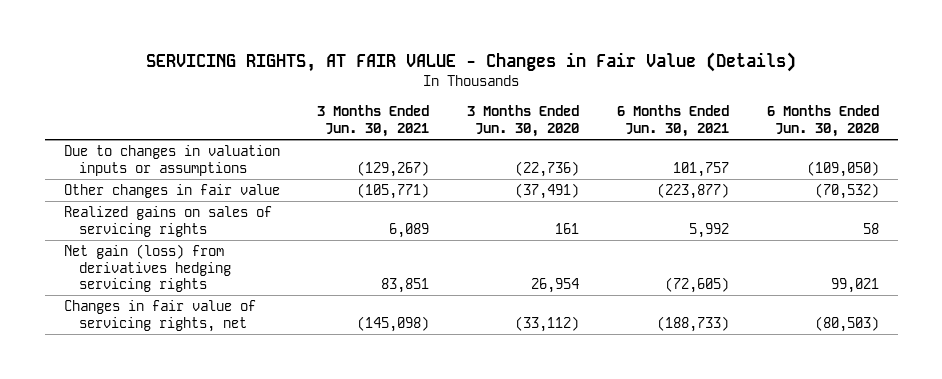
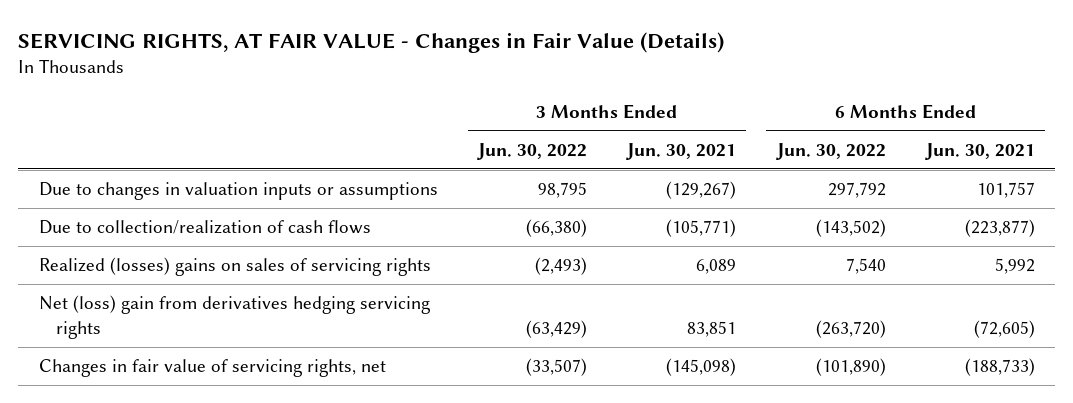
- | 3 Months Ended Jun. 30, 2021 | 3 Months Ended Jun. 30, 2020 | 6 Months Ended Jun. 30, 2021 | 6 Months Ended Jun. 30, 2020
+ | 3 Months Ended Jun. 30, 2022 | 3 Months Ended Jun. 30, 2021 | 6 Months Ended Jun. 30, 2022 | 6 Months Ended Jun. 30, 2021
- Other changes in fair value | (105,771) | (37,491) | (223,877) | (70,532)
- Realized gains on sales of servicing rights | 6,089 | 161 | 5,992 | 58
- Net gain (loss) from derivatives hedging servicing rights | 83,851 | 26,954 | (72,605) | 99,021
+ Due to collection/realization of cash flows | (66,380) | (105,771) | (143,502) | (223,877)
+ Realized (losses) gains on sales of servicing rights | (2,493) | 6,089 | 7,540 | 5,992
+ Net (loss) gain from derivatives hedging servicing rights | (63,429) | 83,851 | (263,720) | (72,605)

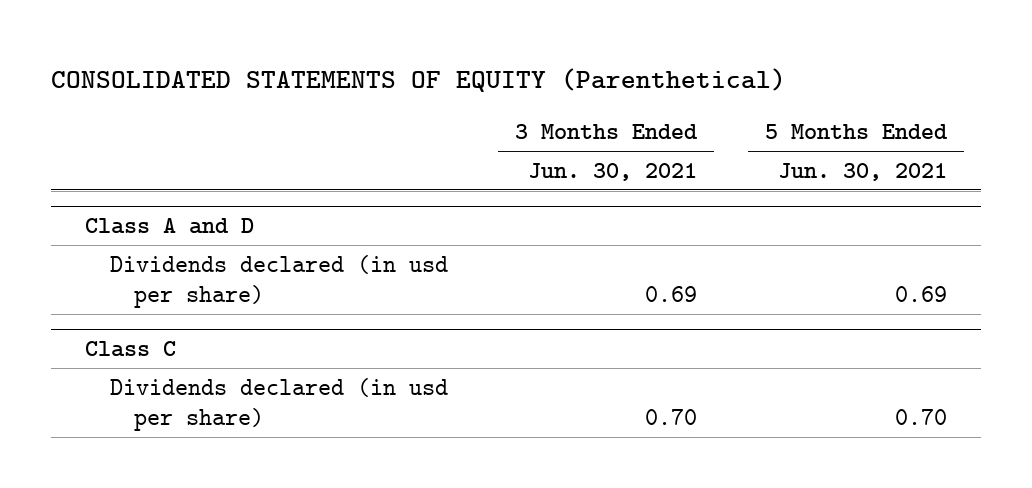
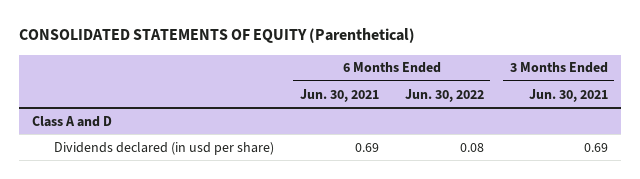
- | 3 Months Ended Jun. 30, 2021 | 5 Months Ended Jun. 30, 2021
+ | 6 Months Ended Jun. 30, 2021 | 6 Months Ended Jun. 30, 2022 | 3 Months Ended Jun. 30, 2021
- Class C
- Dividends declared (in usd per share) | 0.70 | 0.70

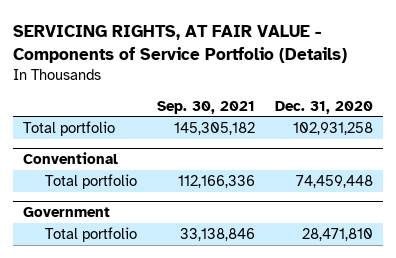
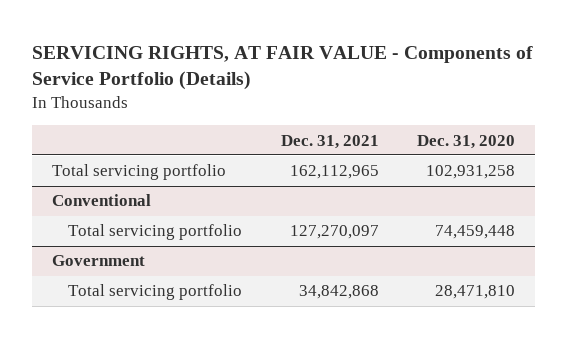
- | Sep. 30, 2021 | Dec. 31, 2020
+ | Dec. 31, 2021 | Dec. 31, 2020
- Total portfolio | 145,305,182 | 102,931,258
+ Total servicing portfolio | 162,112,965 | 102,931,258
@ Conventional
- Total portfolio | 112,166,336 | 74,459,448
+ Total servicing portfolio | 127,270,097 | 74,459,448
@ Government
- Total portfolio | 33,138,846 | 28,471,810
+ Total servicing portfolio | 34,842,868 | 28,471,810

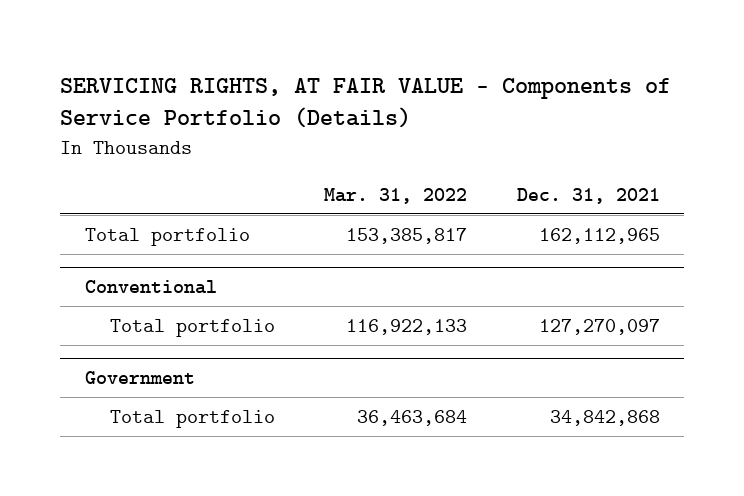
- | Dec. 31, 2021 | Dec. 31, 2020
+ | Mar. 31, 2022 | Dec. 31, 2021
- Total servicing portfolio | 162,112,965 | 102,931,258
+ Total portfolio | 153,385,817 | 162,112,965
@ Conventional
- Total servicing portfolio | 127,270,097 | 74,459,448
+ Total portfolio | 116,922,133 | 127,270,097
@ Government
- Total servicing portfolio | 34,842,868 | 28,471,810
+ Total portfolio | 36,463,684 | 34,842,868

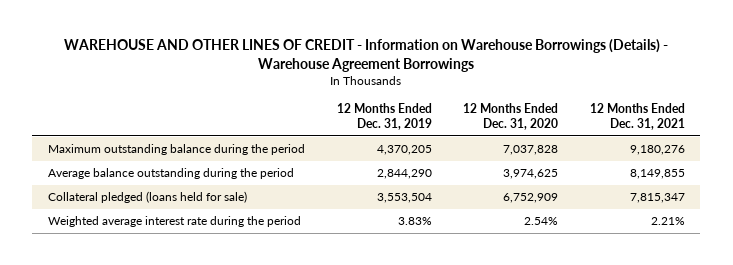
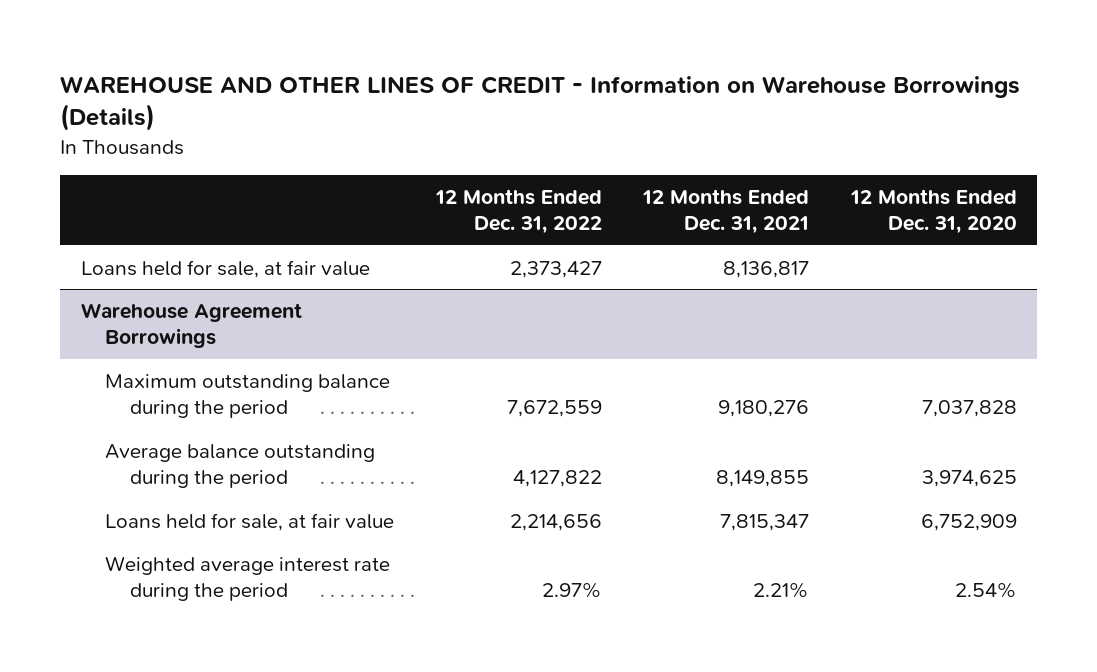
- WAREHOUSE AND OTHER LINES OF CREDIT - Information on Warehouse Borrowings (Details) - Warehouse Agreement Borrowings
+ WAREHOUSE AND OTHER LINES OF CREDIT - Information on Warehouse Borrowings (Details)
- | 12 Months Ended Dec. 31, 2019 | 12 Months Ended Dec. 31, 2020 | 12 Months Ended Dec. 31, 2021
+ | 12 Months Ended Dec. 31, 2022 | 12 Months Ended Dec. 31, 2021 | 12 Months Ended Dec. 31, 2020
+ Loans held for sale, at fair value | 2,373,427 | 8,136,817 |
+ Warehouse Agreement Borrowings
- Collateral pledged (loans held for sale) | 3,553,504 | 6,752,909 | 7,815,347
+ Loans held for sale, at fair value | 2,214,656 | 7,815,347 | 6,752,909

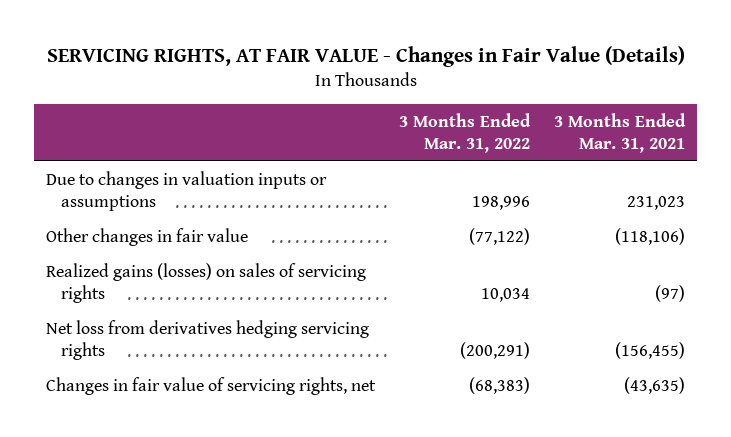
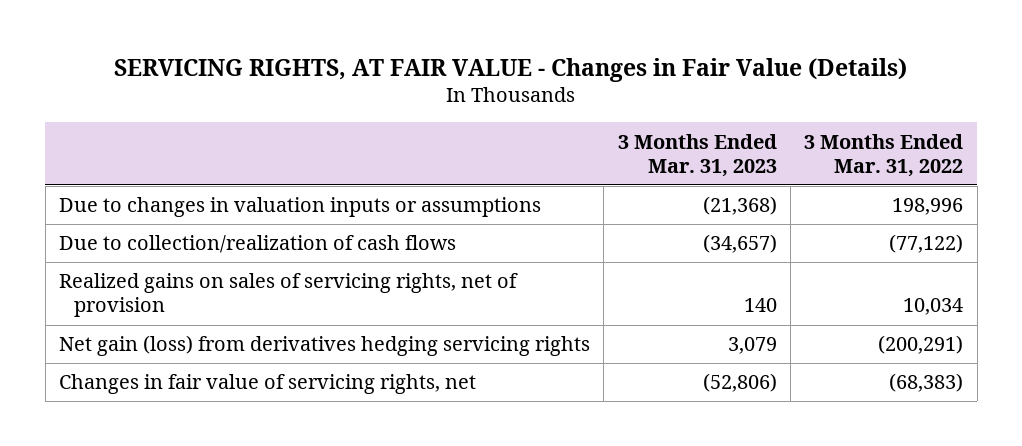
- | 3 Months Ended Mar. 31, 2022 | 3 Months Ended Mar. 31, 2021
+ | 3 Months Ended Mar. 31, 2023 | 3 Months Ended Mar. 31, 2022
- Other changes in fair value | (77,122) | (118,106)
- Realized gains (losses) on sales of servicing rights | 10,034 | (97)
- Net loss from derivatives hedging servicing rights | (200,291) | (156,455)
+ Due to collection/realization of cash flows | (34,657) | (77,122)
+ Realized gains on sales of servicing rights, net of provision | 140 | 10,034
+ Net gain (loss) from derivatives hedging servicing rights | 3,079 | (200,291)

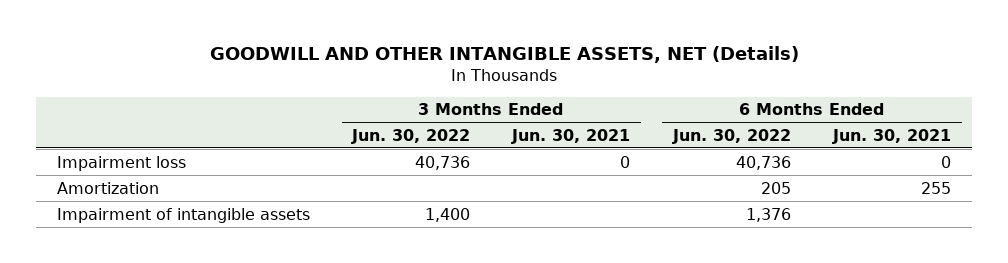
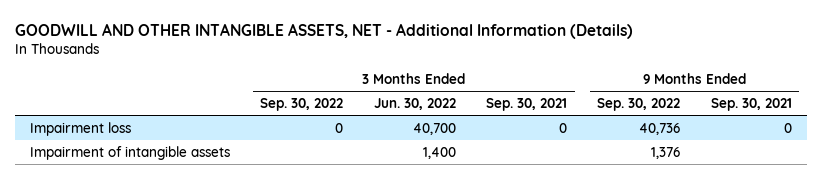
- GOODWILL AND OTHER INTANGIBLE ASSETS, NET (Details)
+ GOODWILL AND OTHER INTANGIBLE ASSETS, NET - Additional Information (Details)
- | 3 Months Ended Jun. 30, 2022 | 3 Months Ended Jun. 30, 2021 | 6 Months Ended Jun. 30, 2022 | 6 Months Ended Jun. 30, 2021
+ | 3 Months Ended Sep. 30, 2022 | 3 Months Ended Jun. 30, 2022 | 3 Months Ended Sep. 30, 2021 | 9 Months Ended Sep. 30, 2022 | 9 Months Ended Sep. 30, 2021
- Impairment loss | 40,736 | 0 | 40,736 | 0
- Amortization | | | 205 | 255
+ Impairment loss | 0 | 40,700 | 0 | 40,736 | 0

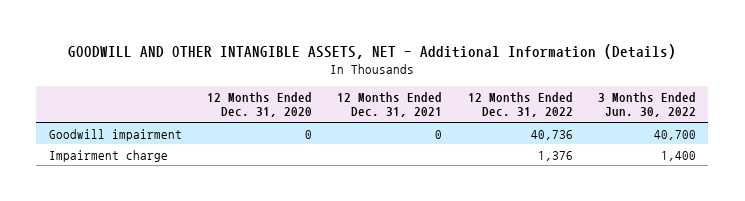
- | 3 Months Ended Sep. 30, 2022 | 3 Months Ended Jun. 30, 2022 | 3 Months Ended Sep. 30, 2021 | 9 Months Ended Sep. 30, 2022 | 9 Months Ended Sep. 30, 2021
+ | 12 Months Ended Dec. 31, 2020 | 12 Months Ended Dec. 31, 2021 | 12 Months Ended Dec. 31, 2022 | 3 Months Ended Jun. 30, 2022
- Impairment loss | 0 | 40,700 | 0 | 40,736 | 0
- Impairment of intangible assets | | 1,400 | | 1,376 |
+ Goodwill impairment | 0 | 0 | 40,736 | 40,700
+ Impairment charge | | | 1,376 | 1,400

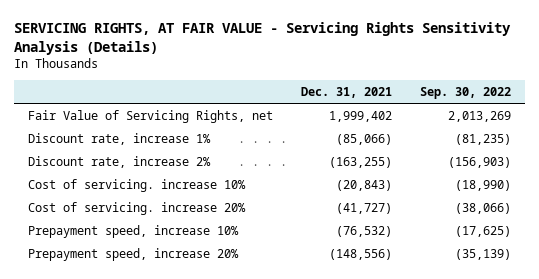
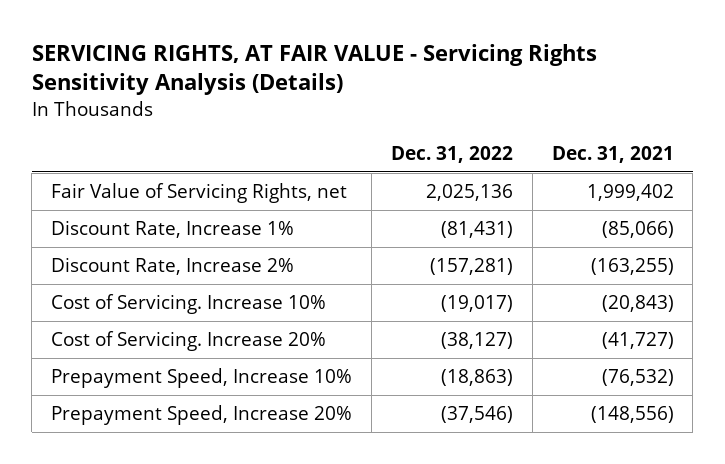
- | Dec. 31, 2021 | Sep. 30, 2022
+ | Dec. 31, 2022 | Dec. 31, 2021
- Discount rate, increase 1% | (85,066) | (81,235)
- Discount rate, increase 2% | (163,255) | (156,903)
- Cost of servicing. increase 10% | (20,843) | (18,990)
- Cost of servicing. increase 20% | (41,727) | (38,066)
- Prepayment speed, increase 10% | (76,532) | (17,625)
- Prepayment speed, increase 20% | (148,556) | (35,139)
+ Discount Rate, Increase 1% | (81,431) | (85,066)
+ Discount Rate, Increase 2% | (157,281) | (163,255)
+ Cost of Servicing. Increase 10% | (19,017) | (20,843)
+ Cost of Servicing. Increase 20% | (38,127) | (41,727)
+ Prepayment Speed, Increase 10% | (18,863) | (76,532)
+ Prepayment Speed, Increase 20% | (37,546) | (148,556)

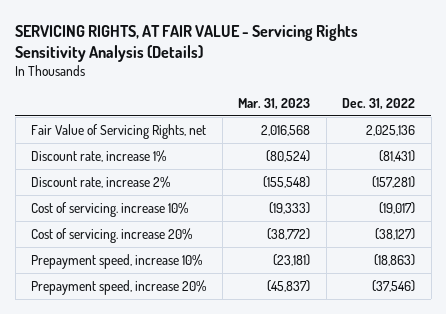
- | Dec. 31, 2022 | Dec. 31, 2021
+ | Mar. 31, 2023 | Dec. 31, 2022
- Discount Rate, Increase 1% | (81,431) | (85,066)
- Discount Rate, Increase 2% | (157,281) | (163,255)
- Cost of Servicing. Increase 10% | (19,017) | (20,843)
- Cost of Servicing. Increase 20% | (38,127) | (41,727)
- Prepayment Speed, Increase 10% | (18,863) | (76,532)
- Prepayment Speed, Increase 20% | (37,546) | (148,556)
+ Discount rate, increase 1% | (80,524) | (81,431)
+ Discount rate, increase 2% | (155,548) | (157,281)
+ Cost of servicing. increase 10% | (19,333) | (19,017)
+ Cost of servicing. increase 20% | (38,772) | (38,127)
+ Prepayment speed, increase 10% | (23,181) | (18,863)
+ Prepayment speed, increase 20% | (45,837) | (37,546)

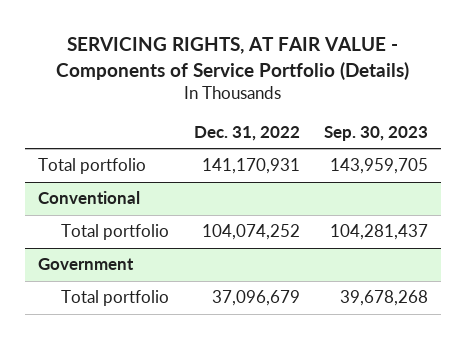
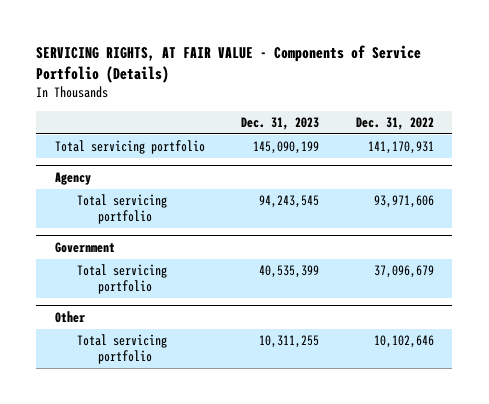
- | Dec. 31, 2022 | Sep. 30, 2023
+ | Dec. 31, 2023 | Dec. 31, 2022
- Total portfolio | 141,170,931 | 143,959,705
- Conventional
- Total portfolio | 104,074,252 | 104,281,437
+ Total servicing portfolio | 145,090,199 | 141,170,931
+ Agency
+ Total servicing portfolio | 94,243,545 | 93,971,606
@ Government
- Total portfolio | 37,096,679 | 39,678,268
+ Total servicing portfolio | 40,535,399 | 37,096,679
+ Other
+ Total servicing portfolio | 10,311,255 | 10,102,646

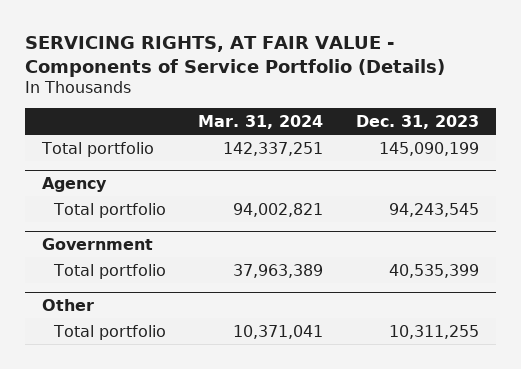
- | Dec. 31, 2023 | Dec. 31, 2022
+ | Mar. 31, 2024 | Dec. 31, 2023
- Total servicing portfolio | 145,090,199 | 141,170,931
+ Total portfolio | 142,337,251 | 145,090,199
@ Agency
- Total servicing portfolio | 94,243,545 | 93,971,606
+ Total portfolio | 94,002,821 | 94,243,545
@ Government
- Total servicing portfolio | 40,535,399 | 37,096,679
+ Total portfolio | 37,963,389 | 40,535,399
@ Other
- Total servicing portfolio | 10,311,255 | 10,102,646
+ Total portfolio | 10,371,041 | 10,311,255

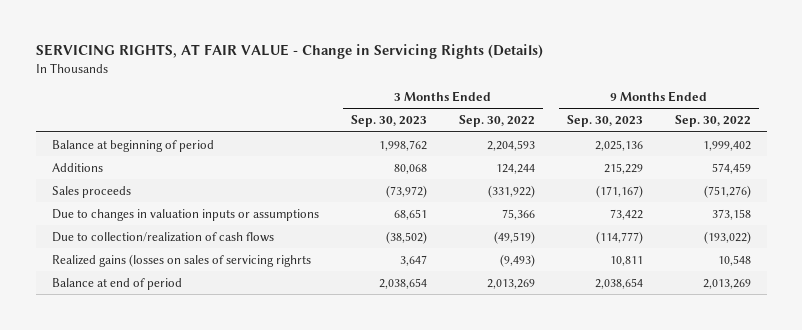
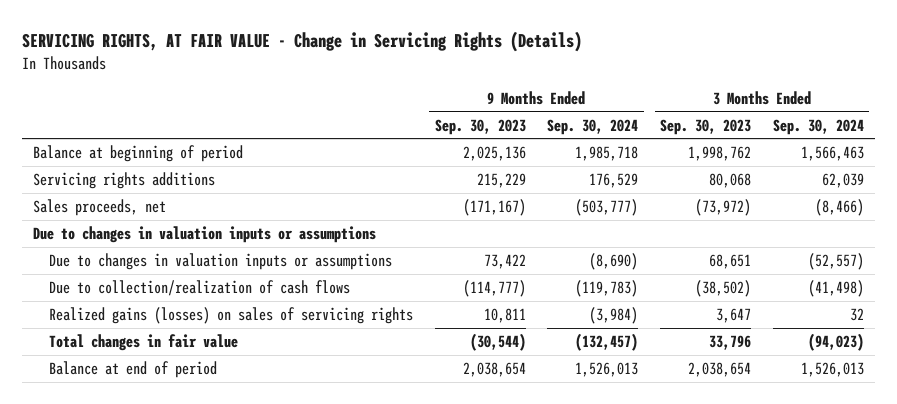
- | 3 Months Ended Sep. 30, 2023 | 3 Months Ended Sep. 30, 2022 | 9 Months Ended Sep. 30, 2023 | 9 Months Ended Sep. 30, 2022
+ | 9 Months Ended Sep. 30, 2023 | 9 Months Ended Sep. 30, 2024 | 3 Months Ended Sep. 30, 2023 | 3 Months Ended Sep. 30, 2024
- Additions | 80,068 | 124,244 | 215,229 | 574,459
- Sales proceeds | (73,972) | (331,922) | (171,167) | (751,276)
+ Servicing rights additions | 215,229 | 176,529 | 80,068 | 62,039
+ Sales proceeds, net | (171,167) | (503,777) | (73,972) | (8,466)
+ Due to changes in valuation inputs or assumptions
- Realized gains (losses on sales of servicing righrts | 3,647 | (9,493) | 10,811 | 10,548
+ Realized gains (losses) on sales of servicing rights | 10,811 | (3,984) | 3,647 | 32
+ Total changes in fair value | (30,544) | (132,457) | 33,796 | (94,023)

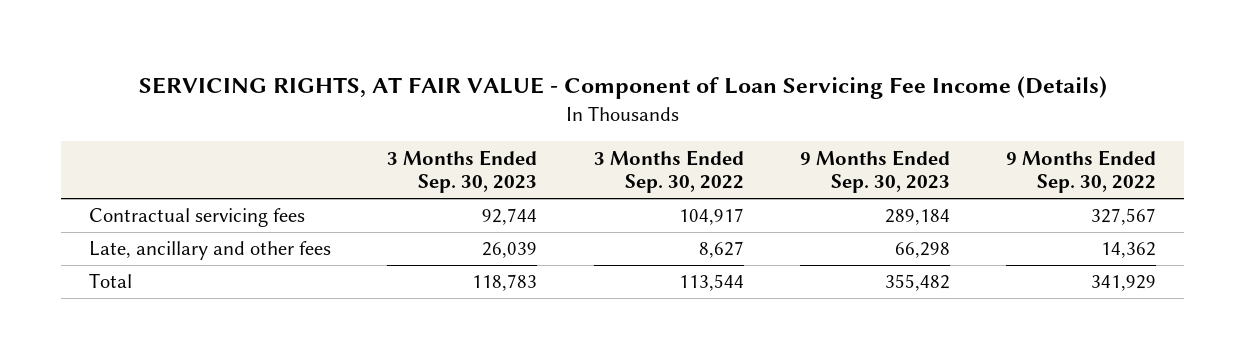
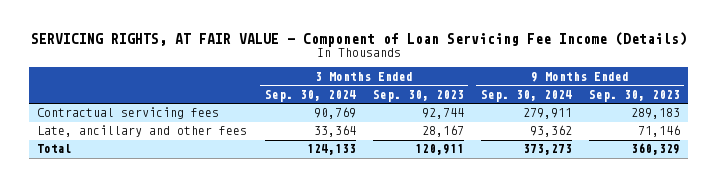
- | 3 Months Ended Sep. 30, 2023 | 3 Months Ended Sep. 30, 2022 | 9 Months Ended Sep. 30, 2023 | 9 Months Ended Sep. 30, 2022
+ | 3 Months Ended Sep. 30, 2024 | 3 Months Ended Sep. 30, 2023 | 9 Months Ended Sep. 30, 2024 | 9 Months Ended Sep. 30, 2023
- Contractual servicing fees | 92,744 | 104,917 | 289,184 | 327,567
- Late, ancillary and other fees | 26,039 | 8,627 | 66,298 | 14,362
- Total | 118,783 | 113,544 | 355,482 | 341,929
+ Contractual servicing fees | 90,769 | 92,744 | 279,911 | 289,183
+ Late, ancillary and other fees | 33,364 | 28,167 | 93,362 | 71,146
+ Total | 124,133 | 120,911 | 373,273 | 360,329

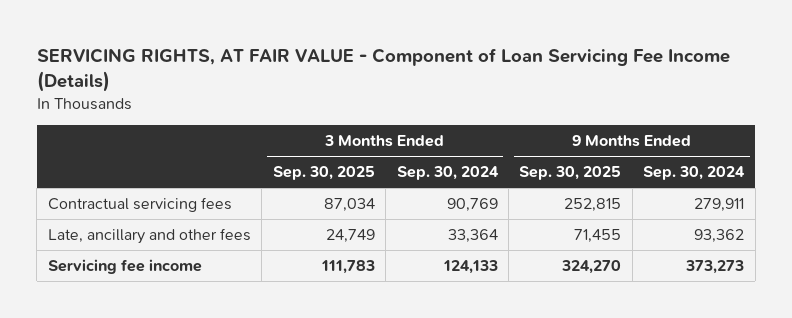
- | 3 Months Ended Sep. 30, 2024 | 3 Months Ended Sep. 30, 2023 | 9 Months Ended Sep. 30, 2024 | 9 Months Ended Sep. 30, 2023
+ | 3 Months Ended Sep. 30, 2025 | 3 Months Ended Sep. 30, 2024 | 9 Months Ended Sep. 30, 2025 | 9 Months Ended Sep. 30, 2024
- Total | 124,133 | 120,911 | 373,273 | 360,329
+ Servicing fee income | 111,783 | 124,133 | 324,270 | 373,273

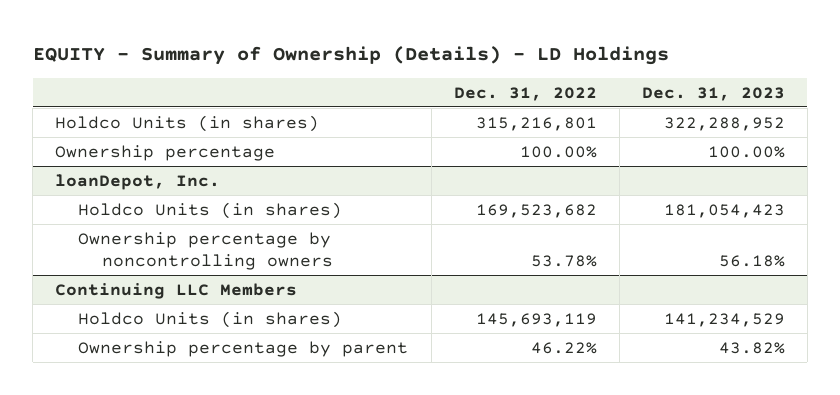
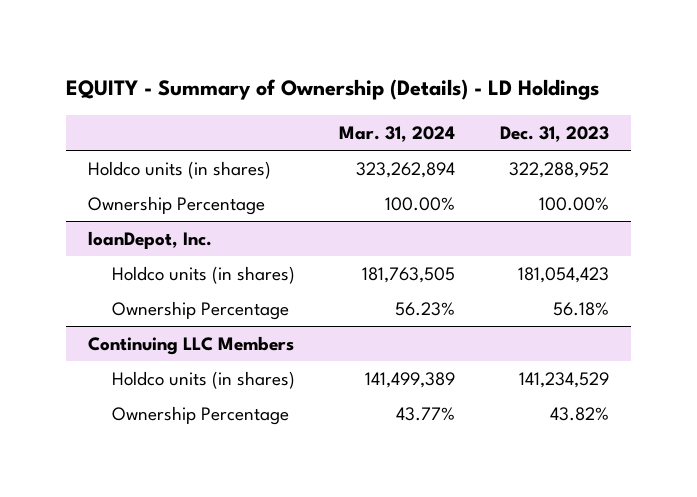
- | Dec. 31, 2022 | Dec. 31, 2023
+ | Mar. 31, 2024 | Dec. 31, 2023
- Holdco Units (in shares) | 315,216,801 | 322,288,952
- Ownership percentage | 100.00% | 100.00%
+ Holdco units (in shares) | 323,262,894 | 322,288,952
+ Ownership Percentage | 100.00% | 100.00%
@ loanDepot, Inc.
- Holdco Units (in shares) | 169,523,682 | 181,054,423
- Ownership percentage by noncontrolling owners | 53.78% | 56.18%
+ Holdco units (in shares) | 181,763,505 | 181,054,423
+ Ownership Percentage | 56.23% | 56.18%
@ Continuing LLC Members
- Holdco Units (in shares) | 145,693,119 | 141,234,529
- Ownership percentage by parent | 46.22% | 43.82%
+ Holdco units (in shares) | 141,499,389 | 141,234,529
+ Ownership Percentage | 43.77% | 43.82%

